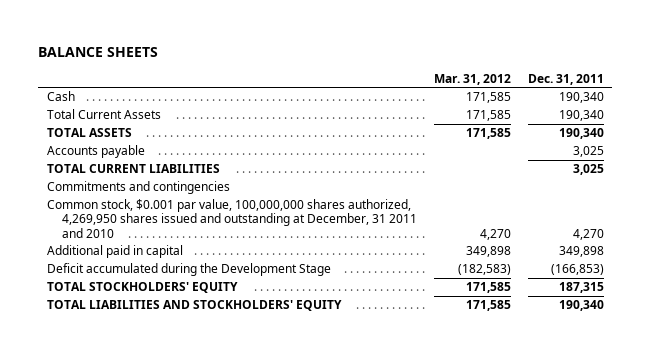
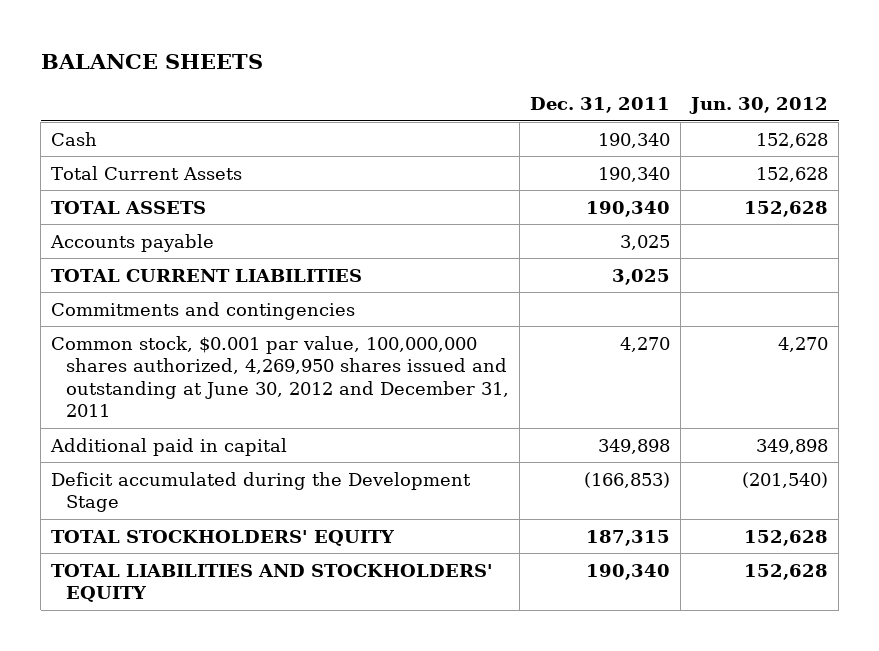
- | Mar. 31, 2012 | Dec. 31, 2011
+ | Dec. 31, 2011 | Jun. 30, 2012
- Common stock, $0.001 par value, 100,000,000 shares authorized, 4,269,950 shares issued and outstanding at December, 31 2011 and 2010 | 4,270 | 4,270
+ Common stock, $0.001 par value, 100,000,000 shares authorized, 4,269,950 shares issued and outstanding at June 30, 2012 and December 31, 2011 | 4,270 | 4,270

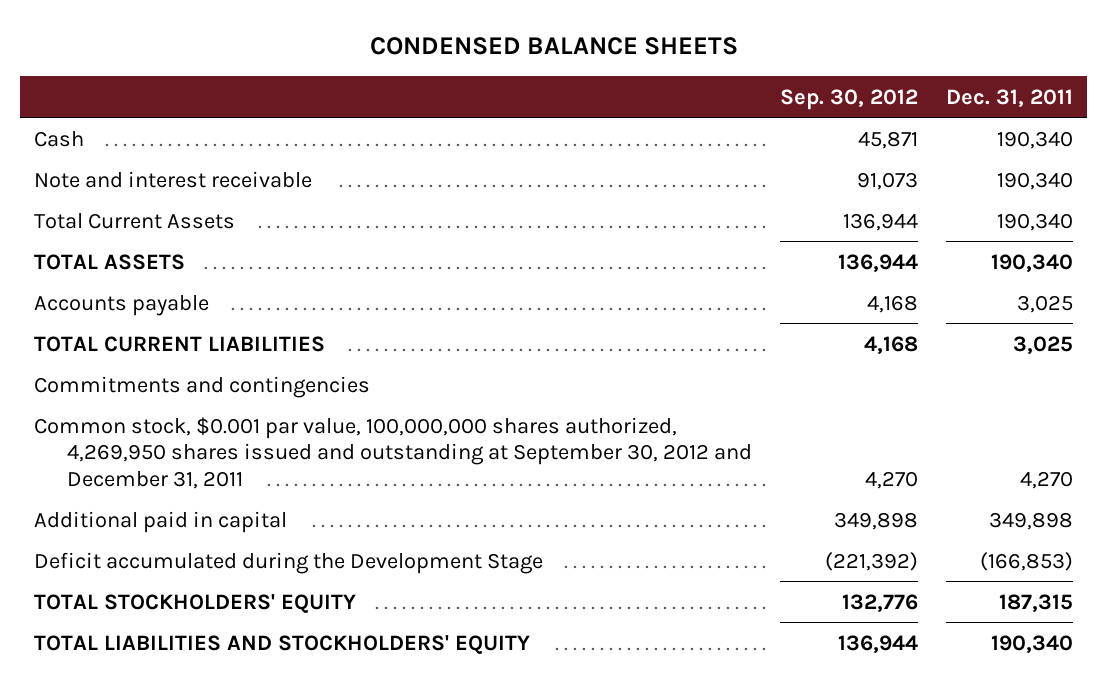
- BALANCE SHEETS
+ CONDENSED BALANCE SHEETS
- | Dec. 31, 2011 | Jun. 30, 2012
+ | Sep. 30, 2012 | Dec. 31, 2011
+ Note and interest receivable | 91,073 | 190,340
- Common stock, $0.001 par value, 100,000,000 shares authorized, 4,269,950 shares issued and outstanding at June 30, 2012 and December 31, 2011 | 4,270 | 4,270
+ Common stock, $0.001 par value, 100,000,000 shares authorized, 4,269,950 shares issued and outstanding at September 30, 2012 and December 31, 2011 | 4,270 | 4,270

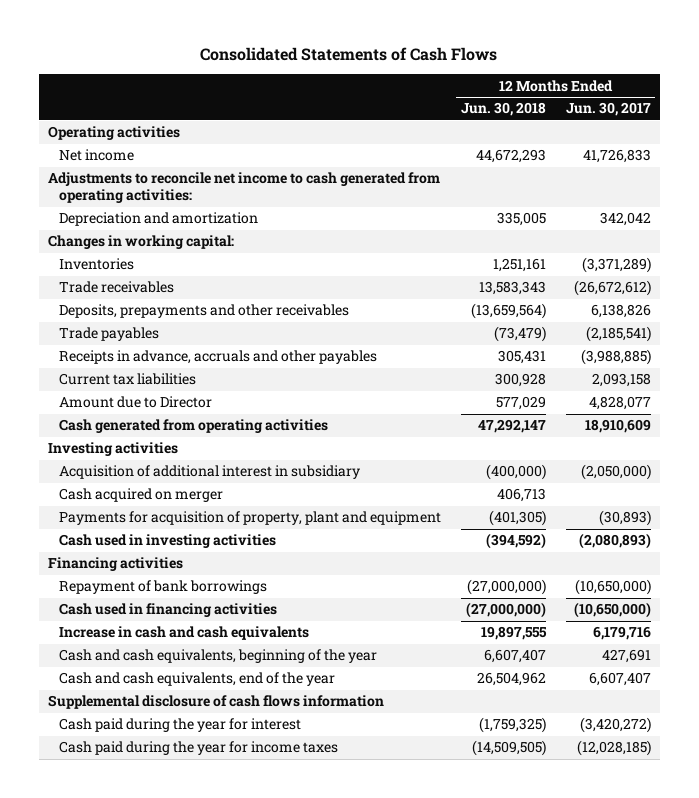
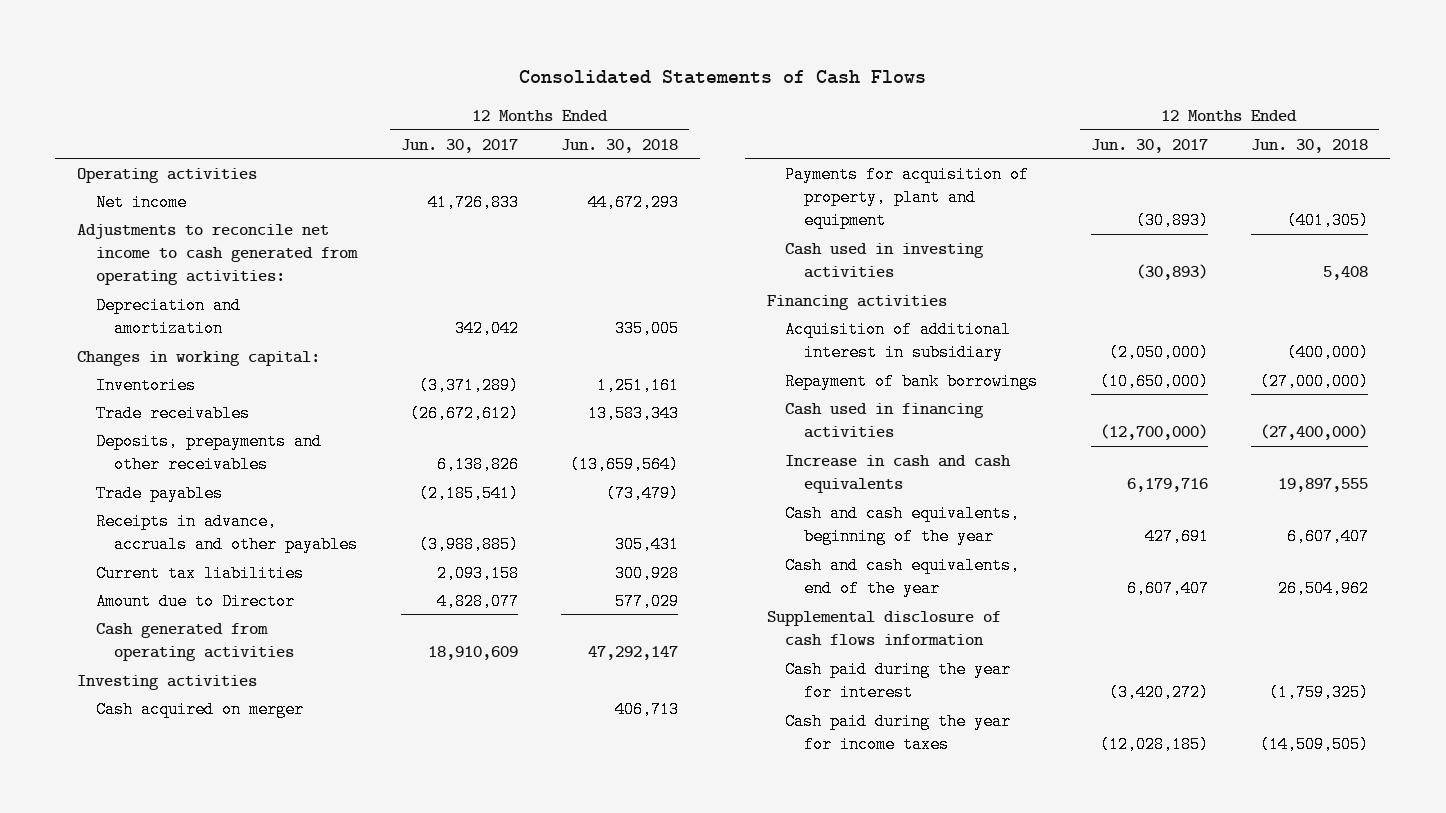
- | 12 Months Ended Jun. 30, 2018 | 12 Months Ended Jun. 30, 2017
+ | 12 Months Ended Jun. 30, 2017 | 12 Months Ended Jun. 30, 2018
- Cash used in investing activities | (394,592) | (2,080,893)
+ Cash used in investing activities | (30,893) | 5,408
moved down: Acquisition of additional interest in subsidiary | (2,050,000) | (400,000)
- Cash used in financing activities | (27,000,000) | (10,650,000)
+ Cash used in financing activities | (12,700,000) | (27,400,000)

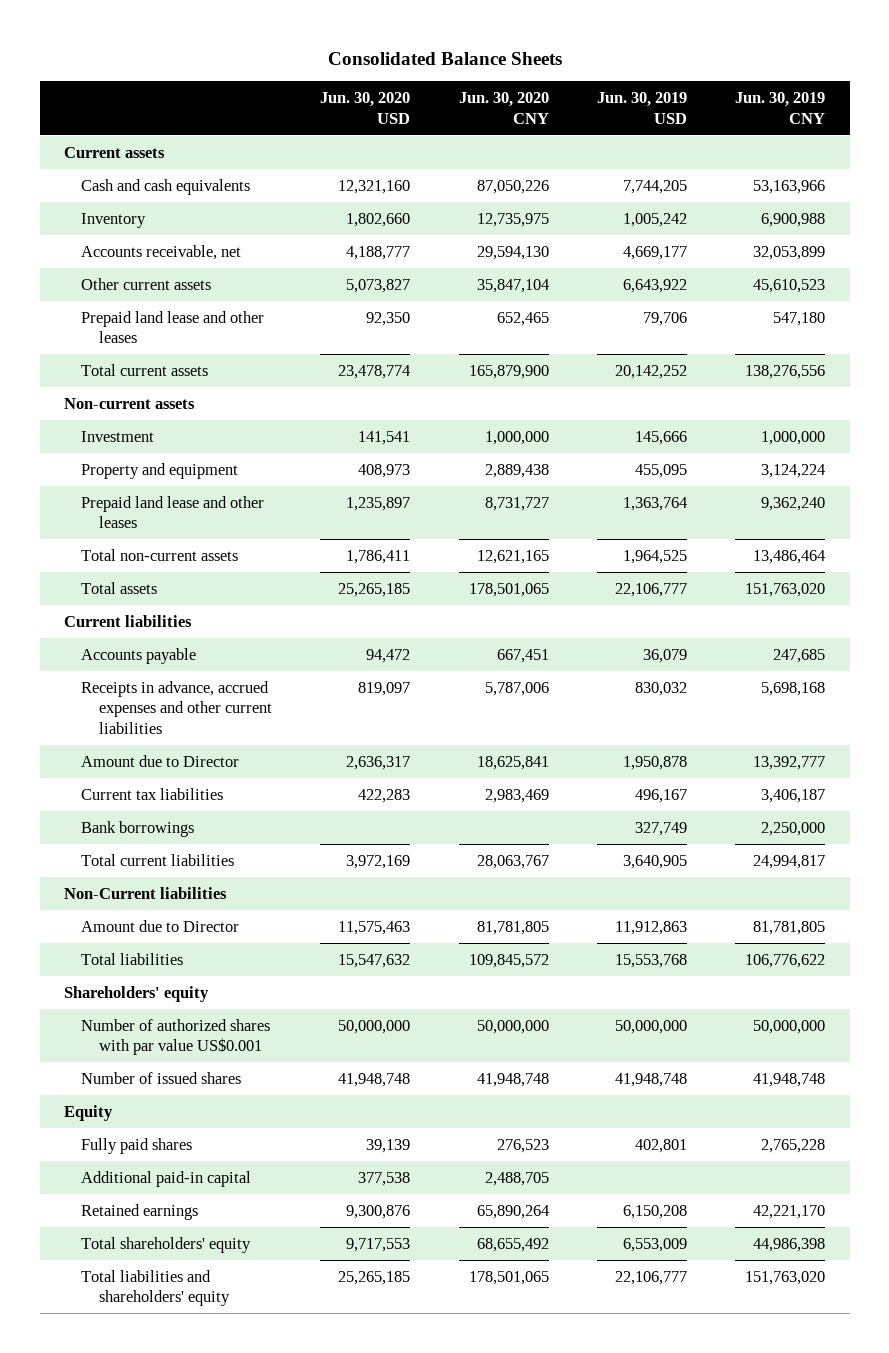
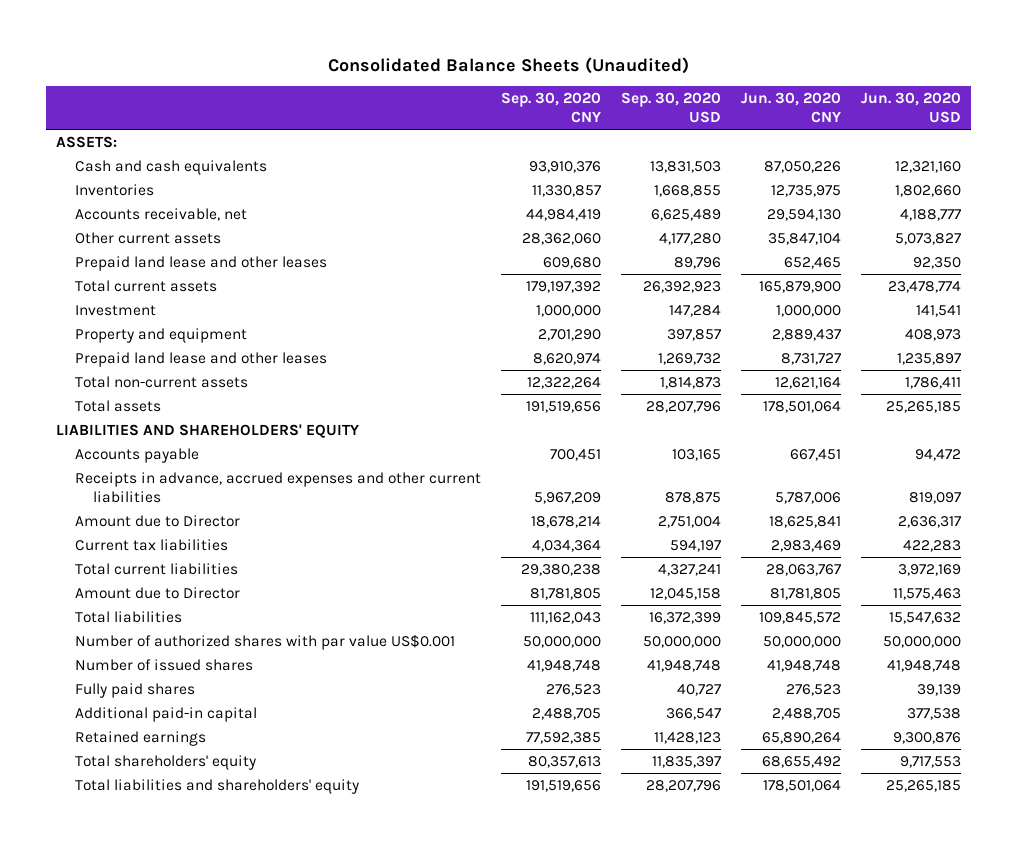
- Consolidated Balance Sheets
+ Consolidated Balance Sheets (Unaudited)
- | Jun. 30, 2020 USD | Jun. 30, 2020 CNY | Jun. 30, 2019 USD | Jun. 30, 2019 CNY
+ | Sep. 30, 2020 CNY | Sep. 30, 2020 USD | Jun. 30, 2020 CNY | Jun. 30, 2020 USD
- Current assets
+ ASSETS:
- Inventory | 1,802,660 | 12,735,975 | 1,005,242 | 6,900,988
+ Inventories | 11,330,857 | 1,668,855 | 12,735,975 | 1,802,660
- Non-current assets
- Property and equipment | 408,973 | 2,889,438 | 455,095 | 3,124,224
+ Property and equipment | 2,701,290 | 397,857 | 2,889,437 | 408,973
- Total non-current assets | 1,786,411 | 12,621,165 | 1,964,525 | 13,486,464
- Total assets | 25,265,185 | 178,501,065 | 22,106,777 | 151,763,020
- Current liabilities
+ Total non-current assets | 12,322,264 | 1,814,873 | 12,621,164 | 1,786,411
+ Total assets | 191,519,656 | 28,207,796 | 178,501,064 | 25,265,185
+ LIABILITIES AND SHAREHOLDERS' EQUITY
- Bank borrowings | | | 327,749 | 2,250,000
- Non-Current liabilities
- Shareholders' equity
- Equity
- Total liabilities and shareholders' equity | 25,265,185 | 178,501,065 | 22,106,777 | 151,763,020
+ Total liabilities and shareholders' equity | 191,519,656 | 28,207,796 | 178,501,064 | 25,265,185

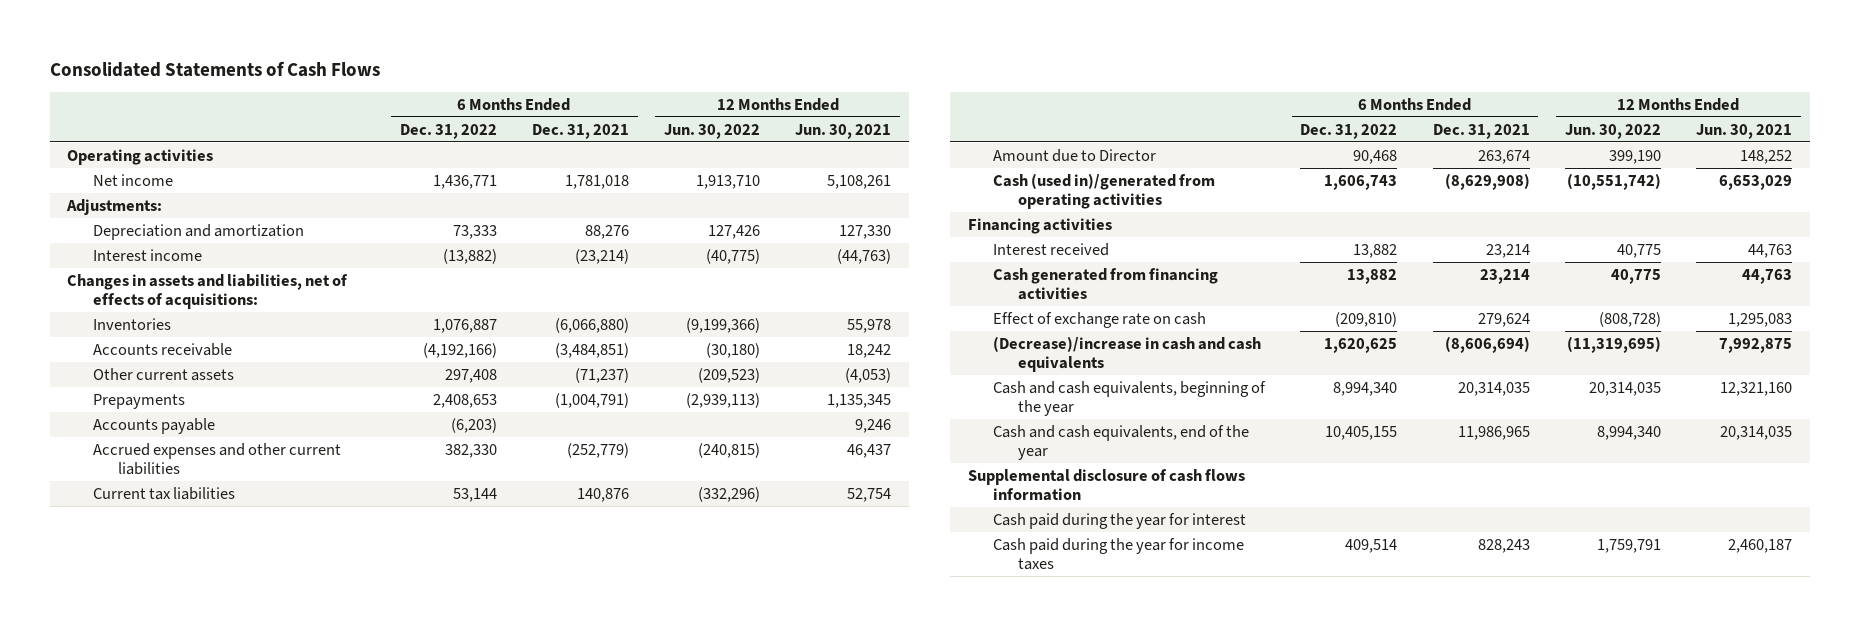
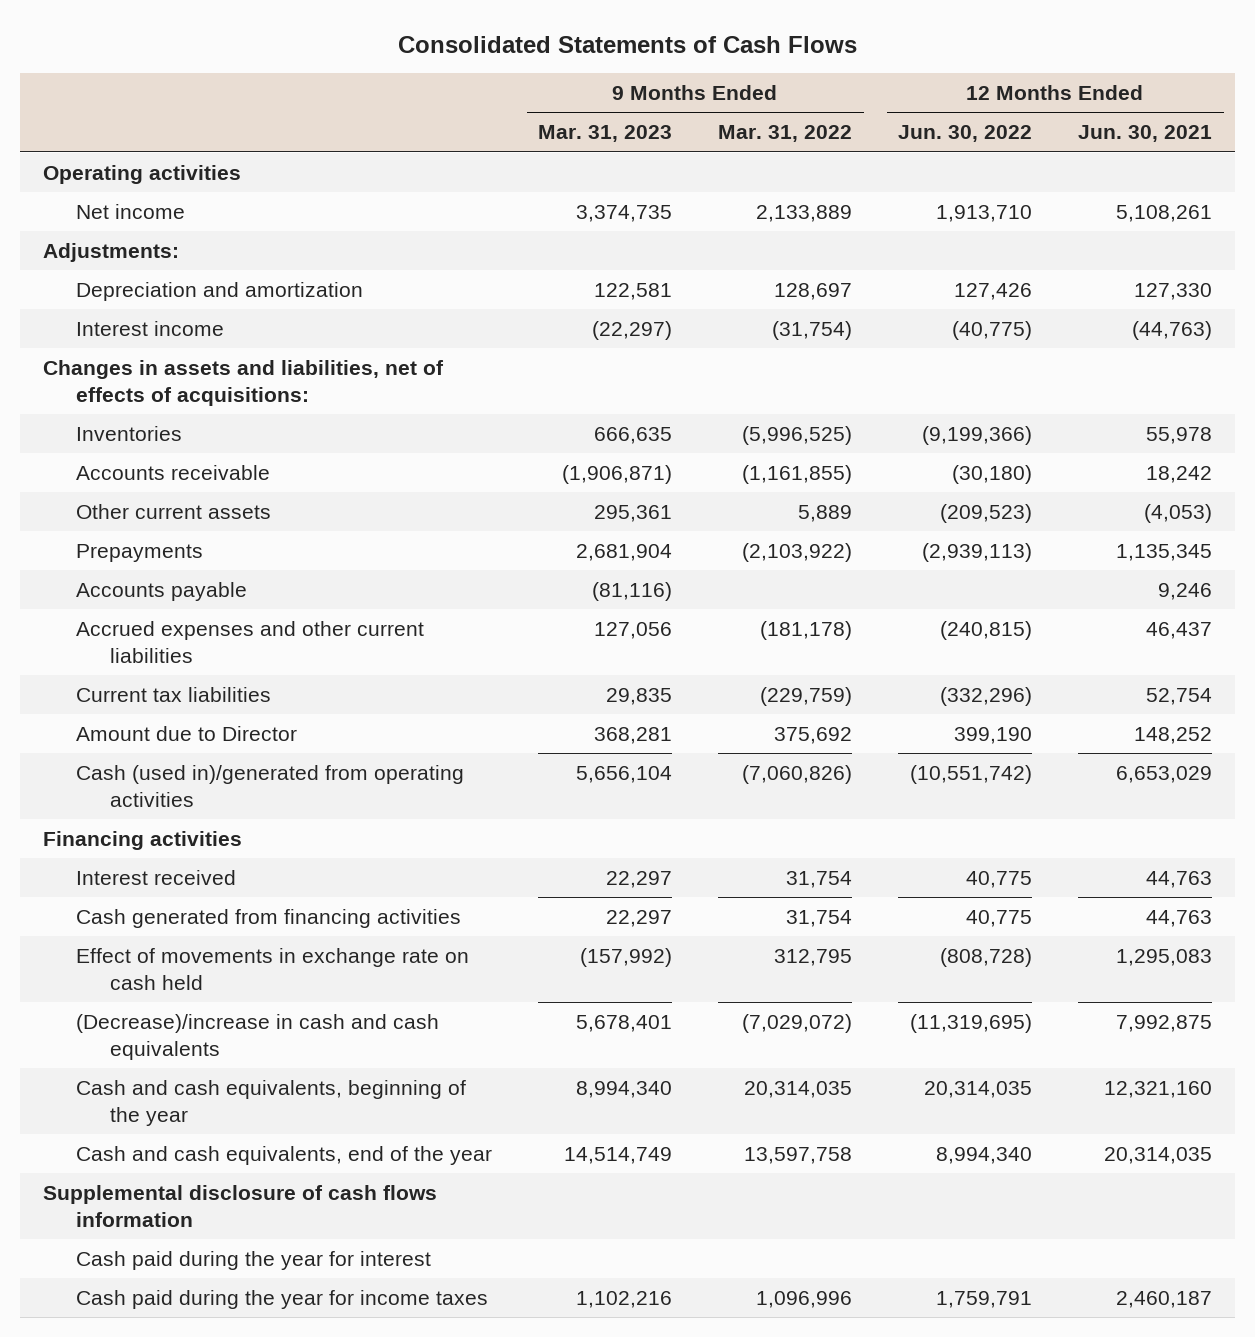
- | 6 Months Ended Dec. 31, 2022 | 6 Months Ended Dec. 31, 2021 | 12 Months Ended Jun. 30, 2022 | 12 Months Ended Jun. 30, 2021
+ | 9 Months Ended Mar. 31, 2023 | 9 Months Ended Mar. 31, 2022 | 12 Months Ended Jun. 30, 2022 | 12 Months Ended Jun. 30, 2021
- Effect of exchange rate on cash | (209,810) | 279,624 | (808,728) | 1,295,083
+ Effect of movements in exchange rate on cash held | (157,992) | 312,795 | (808,728) | 1,295,083

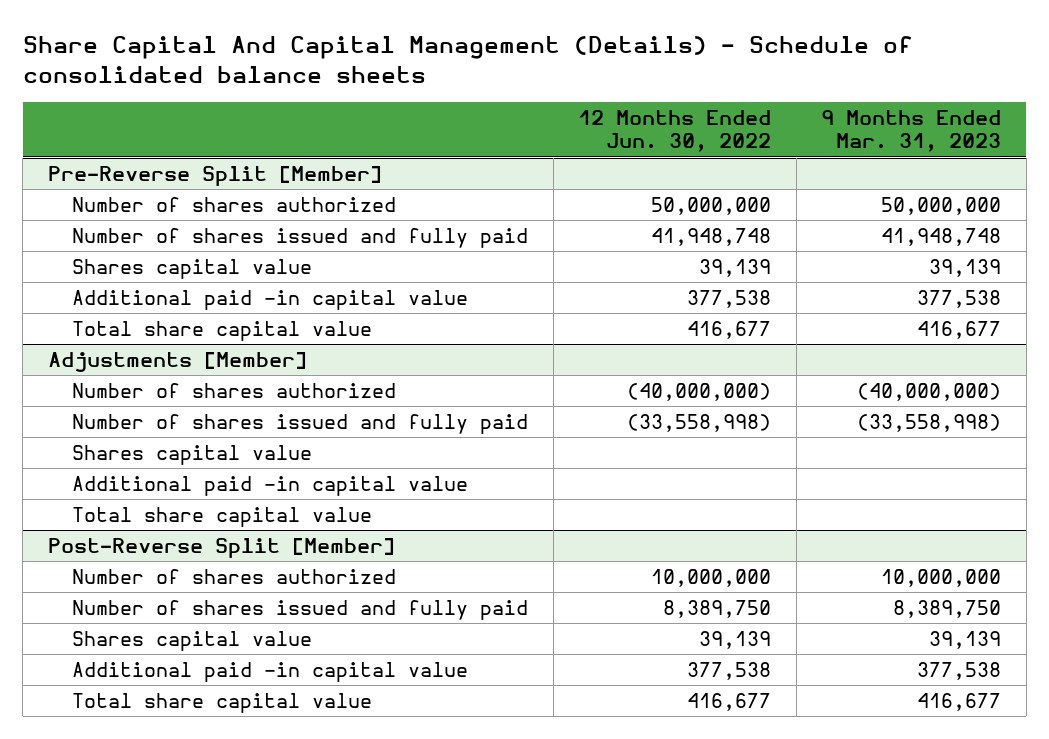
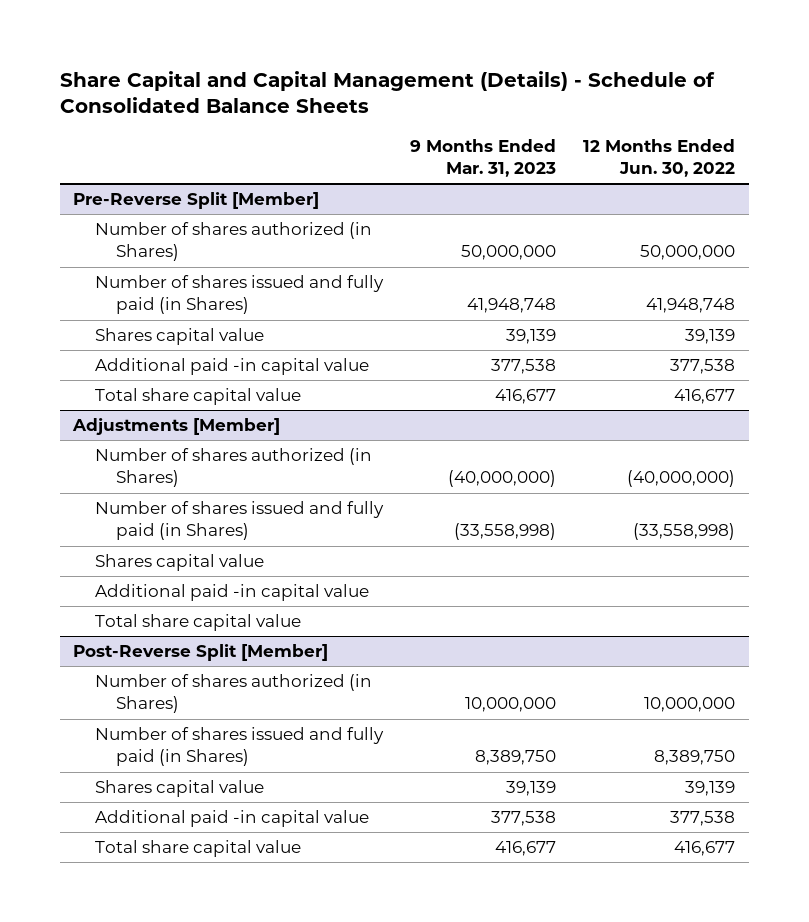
- Share Capital And Capital Management (Details) - Schedule of consolidated balance sheets
+ Share Capital and Capital Management (Details) - Schedule of Consolidated Balance Sheets
- | 12 Months Ended Jun. 30, 2022 | 9 Months Ended Mar. 31, 2023
+ | 9 Months Ended Mar. 31, 2023 | 12 Months Ended Jun. 30, 2022
@ Pre-Reverse Split [Member]
- Number of shares authorized | 50,000,000 | 50,000,000
- Number of shares issued and fully paid | 41,948,748 | 41,948,748
+ Number of shares authorized (in Shares) | 50,000,000 | 50,000,000
+ Number of shares issued and fully paid (in Shares) | 41,948,748 | 41,948,748
@ Adjustments [Member]
- Number of shares authorized | (40,000,000) | (40,000,000)
- Number of shares issued and fully paid | (33,558,998) | (33,558,998)
+ Number of shares authorized (in Shares) | (40,000,000) | (40,000,000)
+ Number of shares issued and fully paid (in Shares) | (33,558,998) | (33,558,998)
@ Post-Reverse Split [Member]
- Number of shares authorized | 10,000,000 | 10,000,000
- Number of shares issued and fully paid | 8,389,750 | 8,389,750
+ Number of shares authorized (in Shares) | 10,000,000 | 10,000,000
+ Number of shares issued and fully paid (in Shares) | 8,389,750 | 8,389,750

